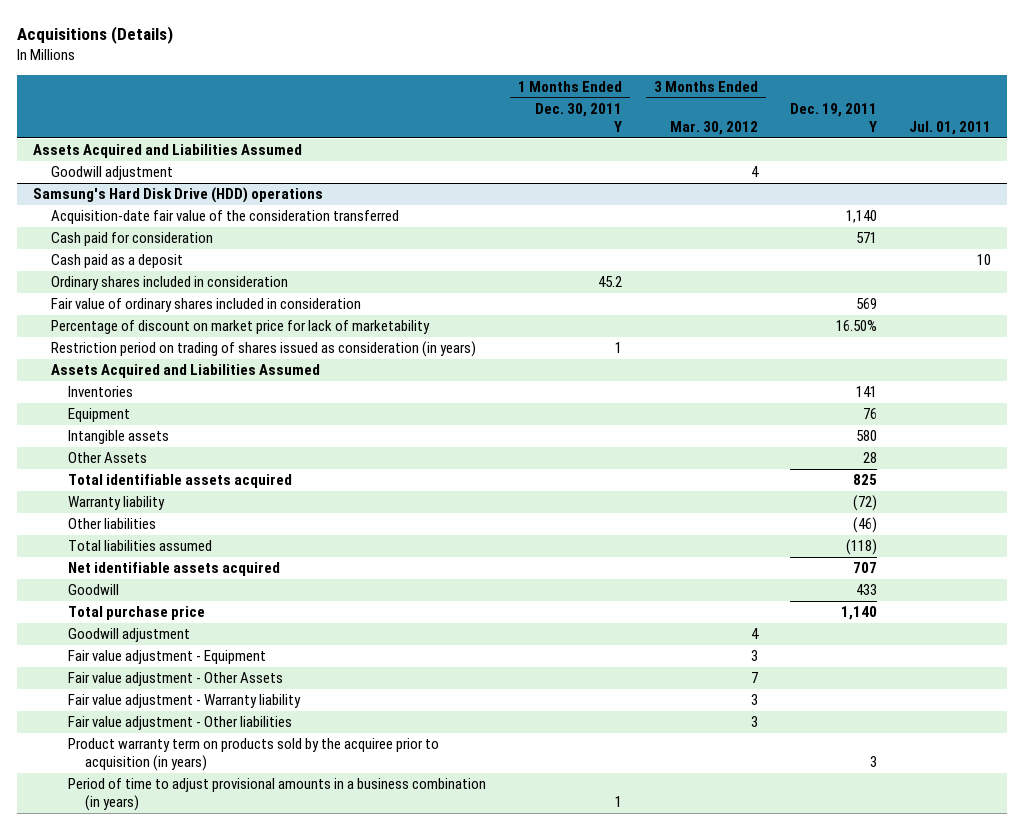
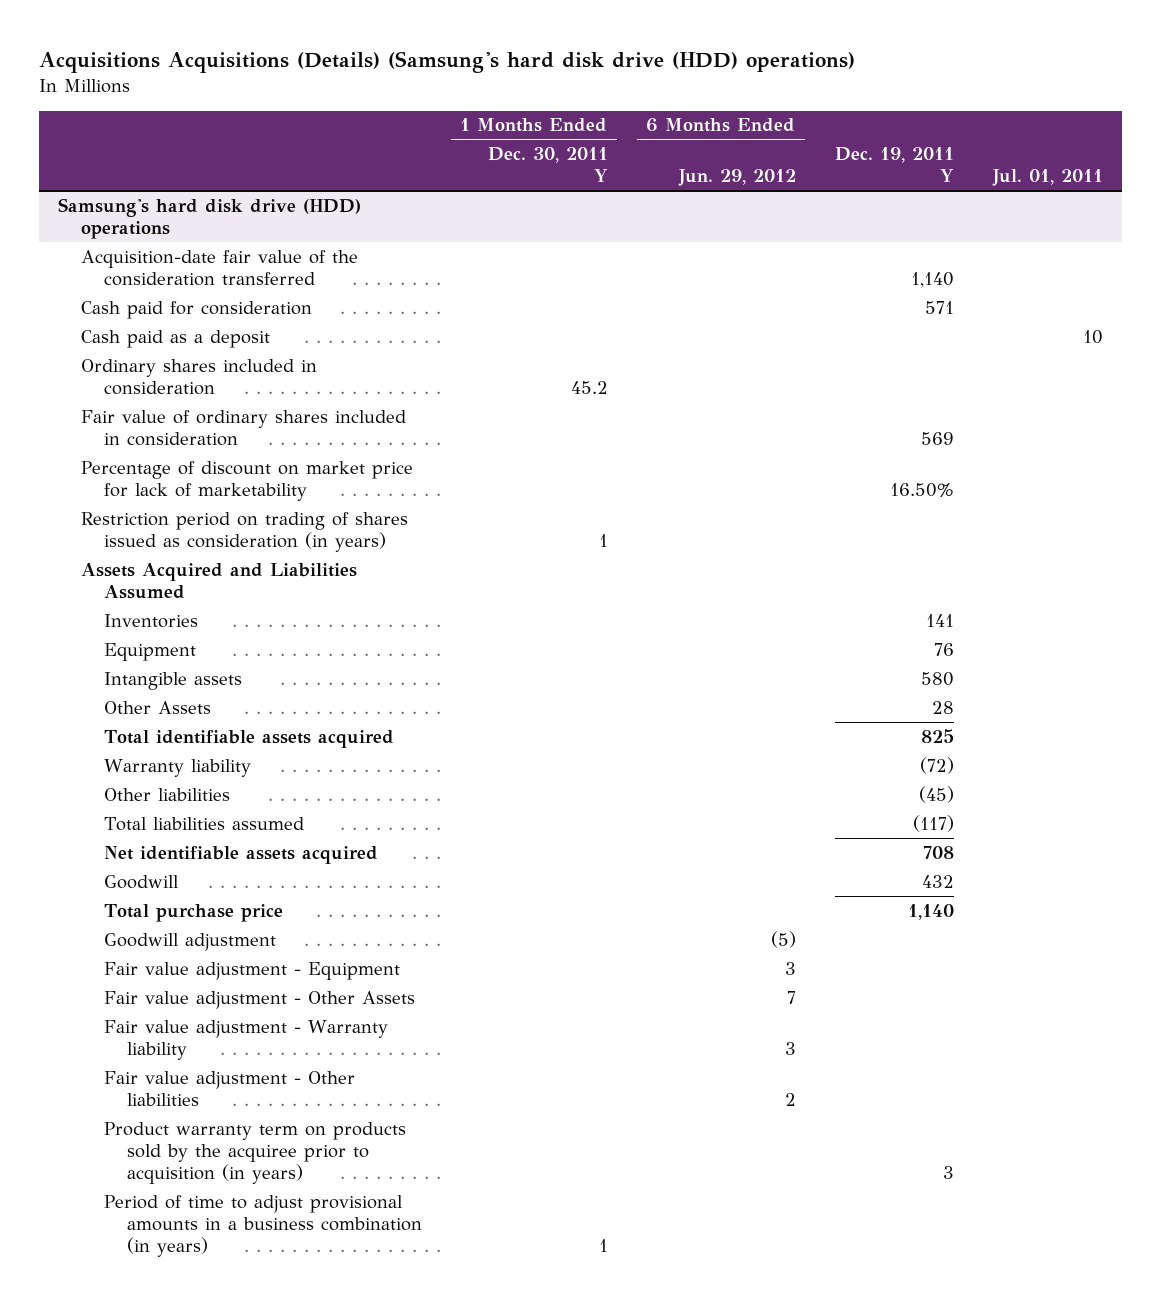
- Acquisitions (Details)
+ Acquisitions Acquisitions (Details) (Samsung's hard disk drive (HDD) operations)
- | 1 Months Ended Dec. 30, 2011 Y | 3 Months Ended Mar. 30, 2012 | Dec. 19, 2011 Y | Jul. 01, 2011
+ | 1 Months Ended Dec. 30, 2011 Y | 6 Months Ended Jun. 29, 2012 | Dec. 19, 2011 Y | Jul. 01, 2011
- Assets Acquired and Liabilities Assumed
- Goodwill adjustment | | 4 | |
- Samsung's Hard Disk Drive (HDD) operations
+ Samsung's hard disk drive (HDD) operations
- Other liabilities | | | (46) |
- Total liabilities assumed | | | (118) |
- Net identifiable assets acquired | | | 707 |
- Goodwill | | | 433 |
+ Other liabilities | | | (45) |
+ Total liabilities assumed | | | (117) |
+ Net identifiable assets acquired | | | 708 |
+ Goodwill | | | 432 |

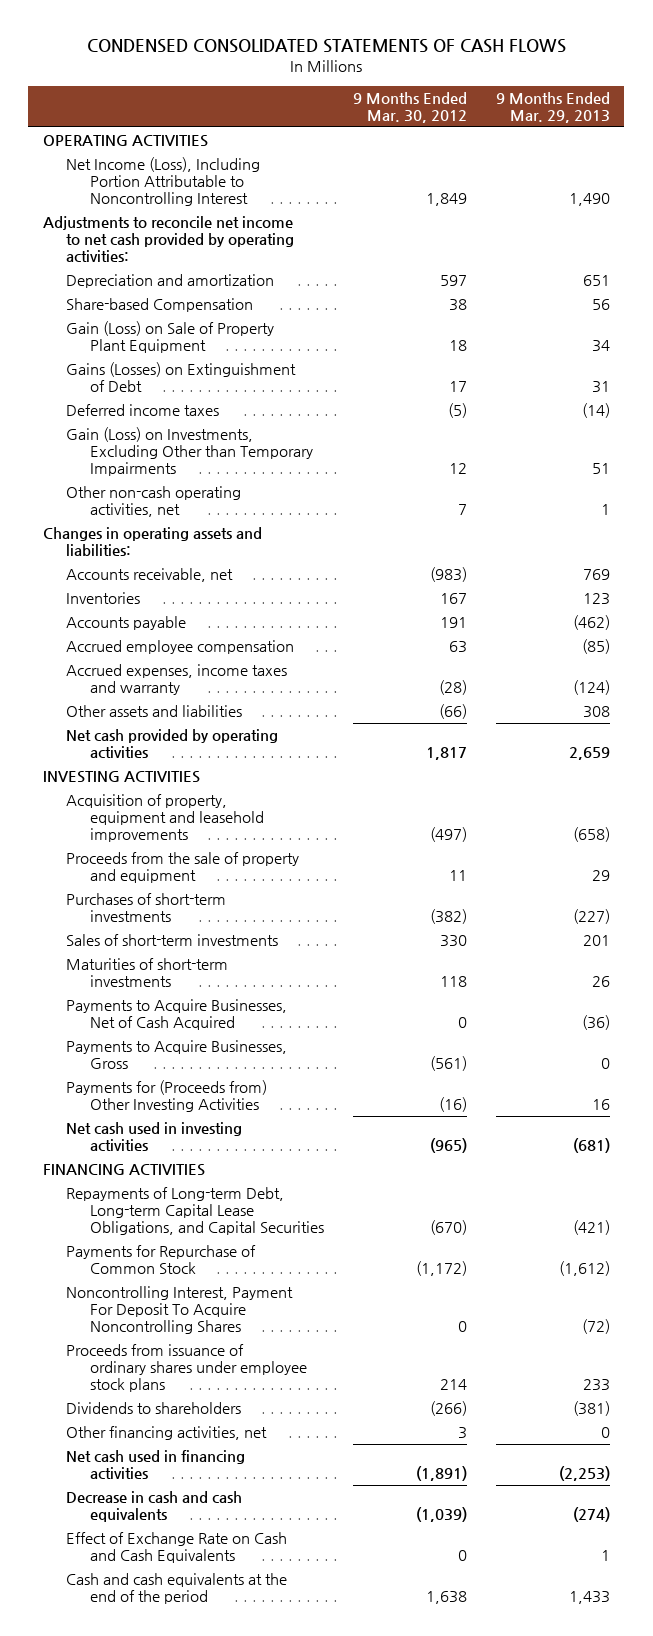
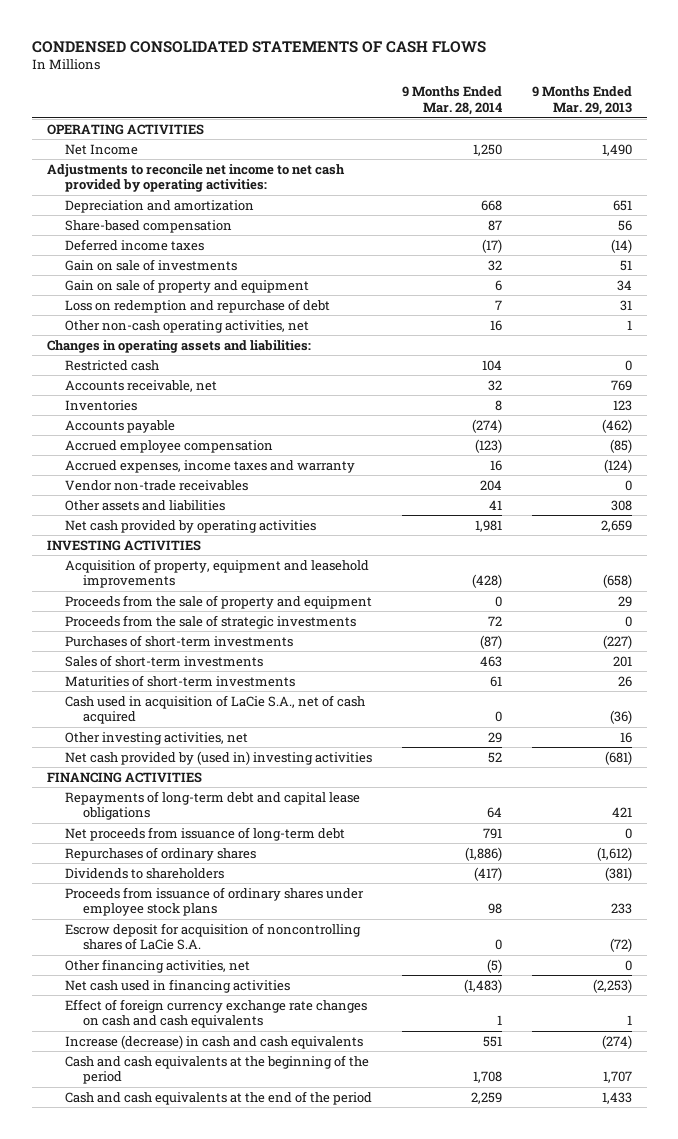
- | 9 Months Ended Mar. 30, 2012 | 9 Months Ended Mar. 29, 2013
+ | 9 Months Ended Mar. 28, 2014 | 9 Months Ended Mar. 29, 2013
- Net Income (Loss), Including Portion Attributable to Noncontrolling Interest | 1,849 | 1,490
+ Net Income | 1,250 | 1,490
- Share-based Compensation | 38 | 56
- Gain (Loss) on Sale of Property Plant Equipment | 18 | 34
- Gains (Losses) on Extinguishment of Debt | 17 | 31
+ Share-based compensation | 87 | 56
- Gain (Loss) on Investments, Excluding Other than Temporary Impairments | 12 | 51
+ Gain on sale of investments | 32 | 51
+ Gain on sale of property and equipment | 6 | 34
+ Loss on redemption and repurchase of debt | 7 | 31
+ Restricted cash | 104 | 0
+ Vendor non-trade receivables | 204 | 0
+ Proceeds from the sale of strategic investments | 72 | 0
- Payments to Acquire Businesses, Net of Cash Acquired | 0 | (36)
- Payments to Acquire Businesses, Gross | (561) | 0
- Payments for (Proceeds from) Other Investing Activities | (16) | 16
- Net cash used in investing activities | (965) | (681)
+ Cash used in acquisition of LaCie S.A., net of cash acquired | 0 | (36)
+ Other investing activities, net | 29 | 16
+ Net cash provided by (used in) investing activities | 52 | (681)
- Repayments of Long-term Debt, Long-term Capital Lease Obligations, and Capital Securities | (670) | (421)
- Payments for Repurchase of Common Stock | (1,172) | (1,612)
- Noncontrolling Interest, Payment For Deposit To Acquire Noncontrolling Shares | 0 | (72)
+ Repayments of long-term debt and capital lease obligations | 64 | 421
+ Net proceeds from issuance of long-term debt | 791 | 0
+ Repurchases of ordinary shares | (1,886) | (1,612)
moved down: Proceeds from issuance of ordinary shares under employee stock plans | 98 | 233
+ Escrow deposit for acquisition of noncontrolling shares of LaCie S.A. | 0 | (72)
- Decrease in cash and cash equivalents | (1,039) | (274)
- Effect of Exchange Rate on Cash and Cash Equivalents | 0 | 1
+ Effect of foreign currency exchange rate changes on cash and cash equivalents | 1 | 1
+ Increase (decrease) in cash and cash equivalents | 551 | (274)
+ Cash and cash equivalents at the beginning of the period | 1,708 | 1,707

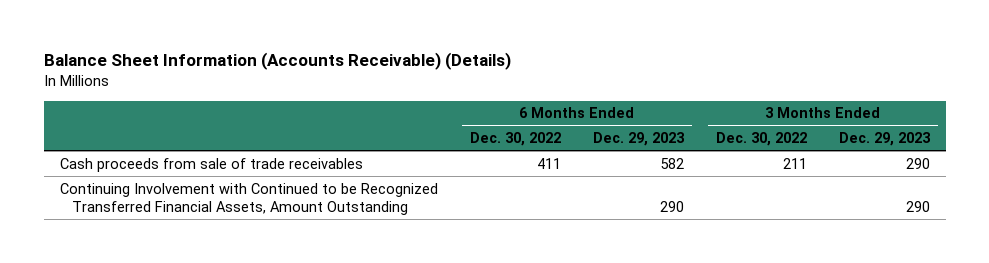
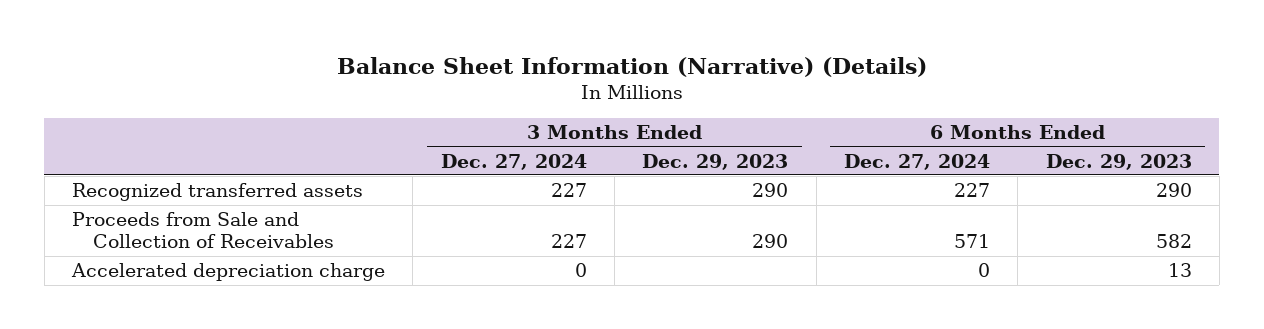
- Balance Sheet Information (Accounts Receivable) (Details)
+ Balance Sheet Information (Narrative) (Details)
- | 6 Months Ended Dec. 30, 2022 | 6 Months Ended Dec. 29, 2023 | 3 Months Ended Dec. 30, 2022 | 3 Months Ended Dec. 29, 2023
+ | 3 Months Ended Dec. 27, 2024 | 3 Months Ended Dec. 29, 2023 | 6 Months Ended Dec. 27, 2024 | 6 Months Ended Dec. 29, 2023
- Cash proceeds from sale of trade receivables | 411 | 582 | 211 | 290
- Continuing Involvement with Continued to be Recognized Transferred Financial Assets, Amount Outstanding | | 290 | | 290
+ Recognized transferred assets | 227 | 290 | 227 | 290
+ Proceeds from Sale and Collection of Receivables | 227 | 290 | 571 | 582
+ Accelerated depreciation charge | 0 | | 0 | 13

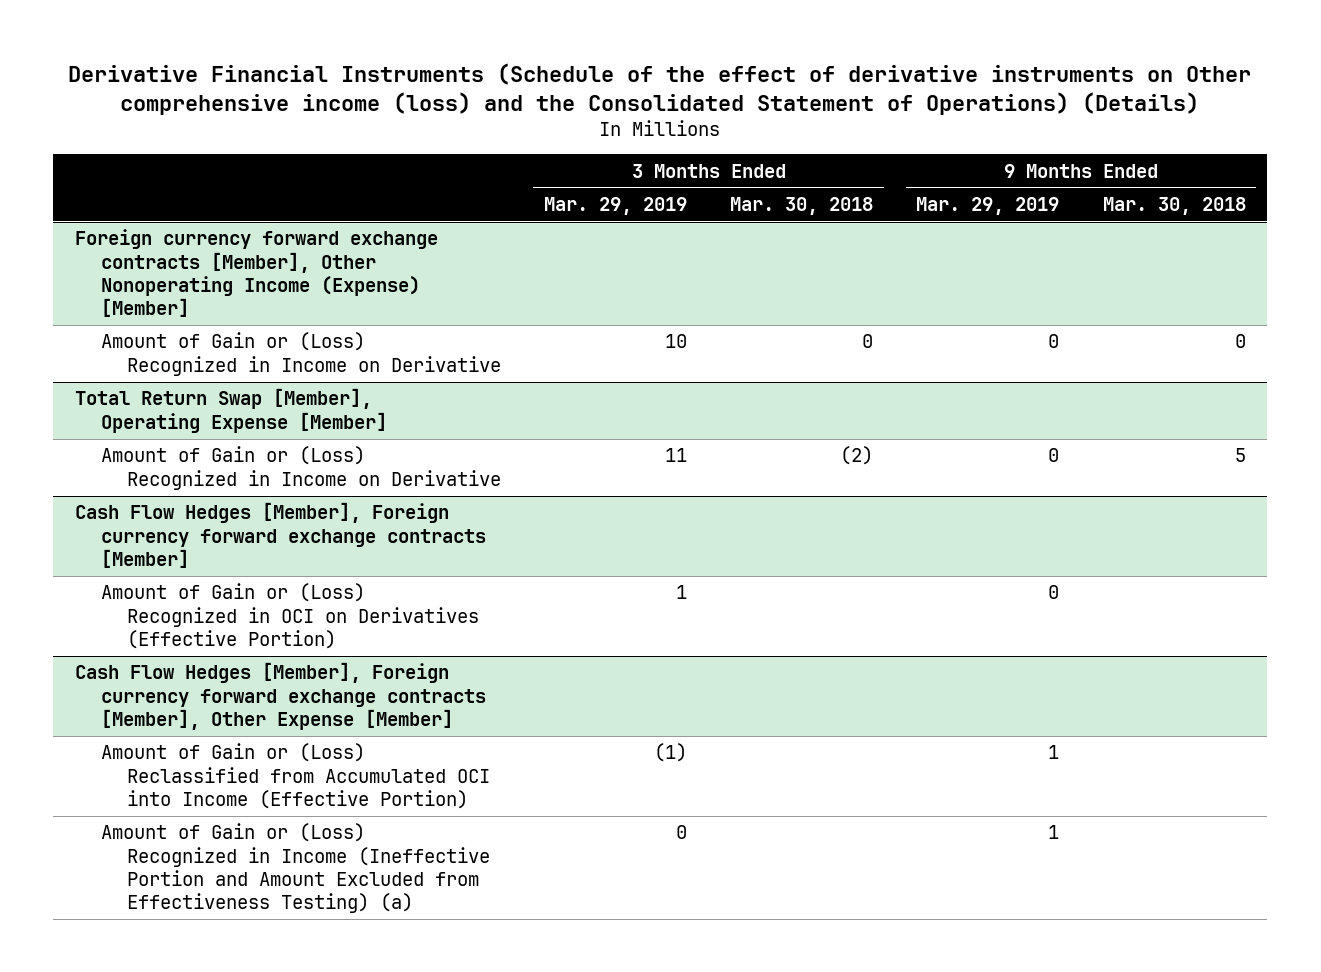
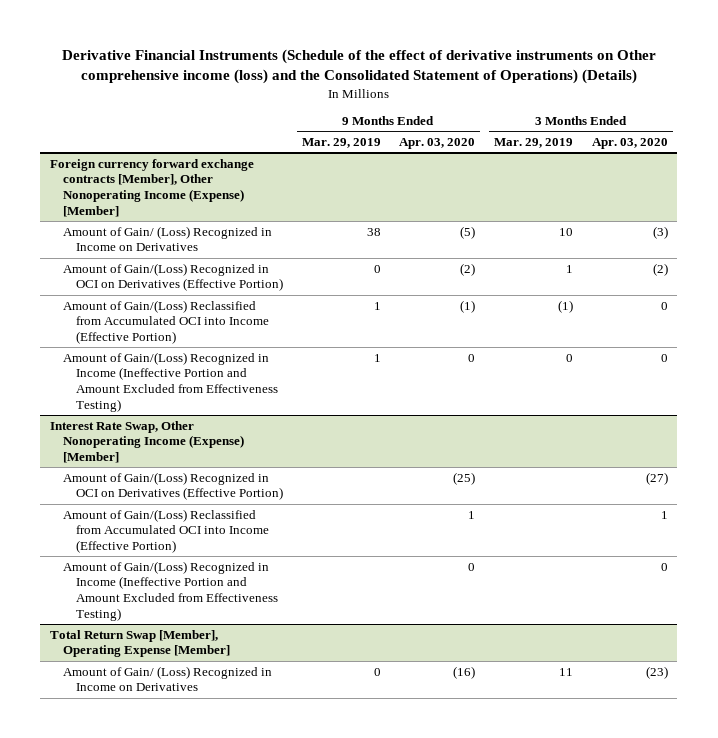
- | 3 Months Ended Mar. 29, 2019 | 3 Months Ended Mar. 30, 2018 | 9 Months Ended Mar. 29, 2019 | 9 Months Ended Mar. 30, 2018
+ | 9 Months Ended Mar. 29, 2019 | 9 Months Ended Apr. 03, 2020 | 3 Months Ended Mar. 29, 2019 | 3 Months Ended Apr. 03, 2020
@ Foreign currency forward exchange contracts [Member], Other Nonoperating Income (Expense) [Member]
- Amount of Gain or (Loss) Recognized in Income on Derivative | 10 | 0 | 0 | 0
+ Amount of Gain/ (Loss) Recognized in Income on Derivatives | 38 | (5) | 10 | (3)
+ Amount of Gain/(Loss) Recognized in OCI on Derivatives (Effective Portion) | 0 | (2) | 1 | (2)
+ Amount of Gain/(Loss) Reclassified from Accumulated OCI into Income (Effective Portion) | 1 | (1) | (1) | 0
+ Amount of Gain/(Loss) Recognized in Income (Ineffective Portion and Amount Excluded from Effectiveness Testing) | 1 | 0 | 0 | 0
+ Interest Rate Swap, Other Nonoperating Income (Expense) [Member]
+ Amount of Gain/(Loss) Recognized in OCI on Derivatives (Effective Portion) | | (25) | | (27)
+ Amount of Gain/(Loss) Reclassified from Accumulated OCI into Income (Effective Portion) | | 1 | | 1
+ Amount of Gain/(Loss) Recognized in Income (Ineffective Portion and Amount Excluded from Effectiveness Testing) | | 0 | | 0
@ Total Return Swap [Member], Operating Expense [Member]
- Amount of Gain or (Loss) Recognized in Income on Derivative | 11 | (2) | 0 | 5
- Cash Flow Hedges [Member], Foreign currency forward exchange contracts [Member]
- Amount of Gain or (Loss) Recognized in OCI on Derivatives (Effective Portion) | 1 | | 0 |
- Cash Flow Hedges [Member], Foreign currency forward exchange contracts [Member], Other Expense [Member]
- Amount of Gain or (Loss) Reclassified from Accumulated OCI into Income (Effective Portion) | (1) | | 1 |
- Amount of Gain or (Loss) Recognized in Income (Ineffective Portion and Amount Excluded from Effectiveness Testing) (a) | 0 | | 1 |
@ Total Return Swap [Member], Operating Expense [Member]
+ Amount of Gain/ (Loss) Recognized in Income on Derivatives | 0 | (16) | 11 | (23)

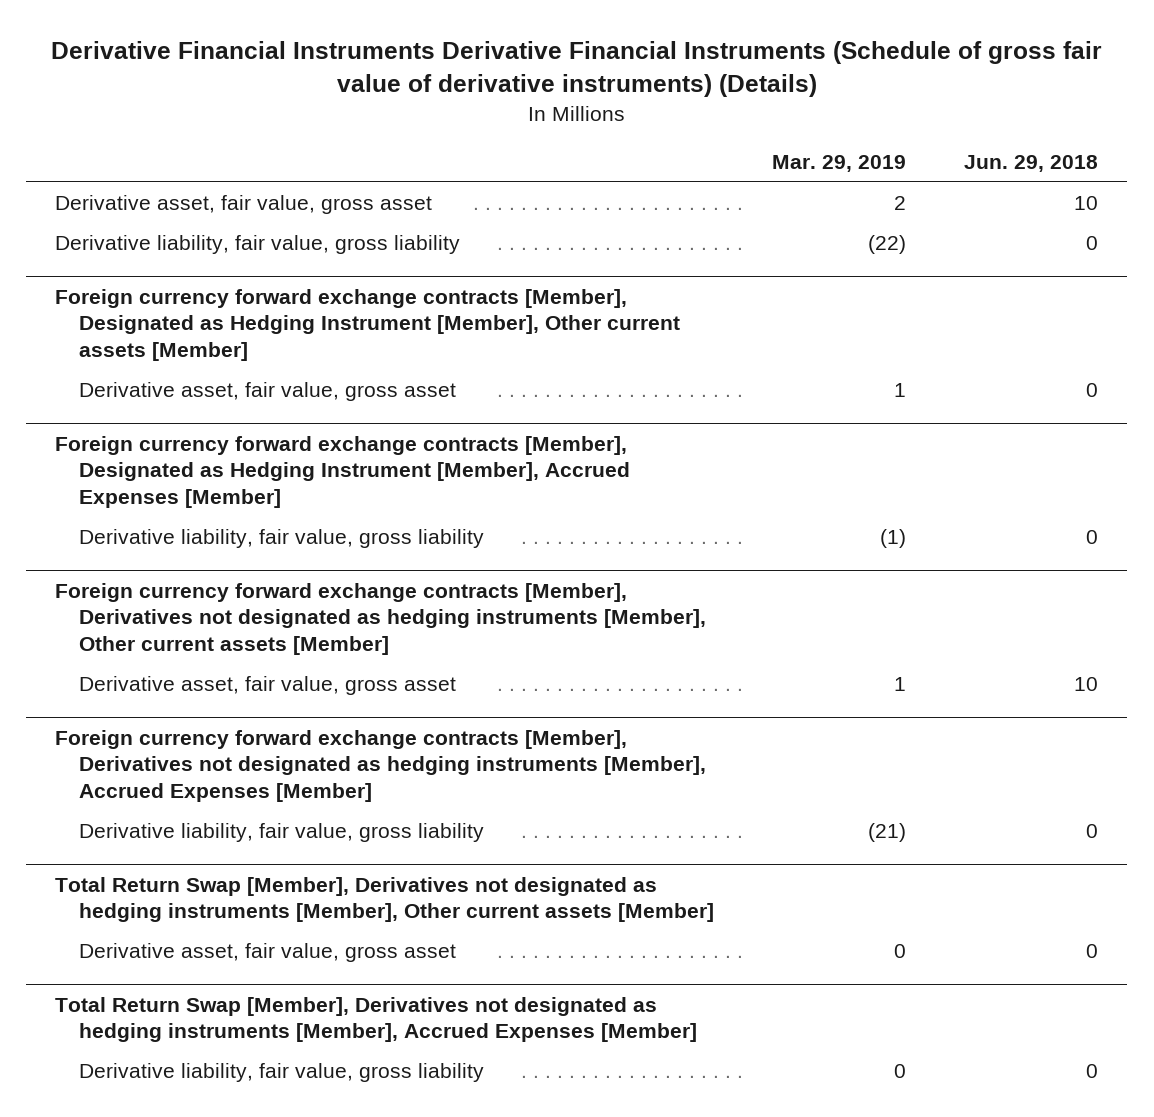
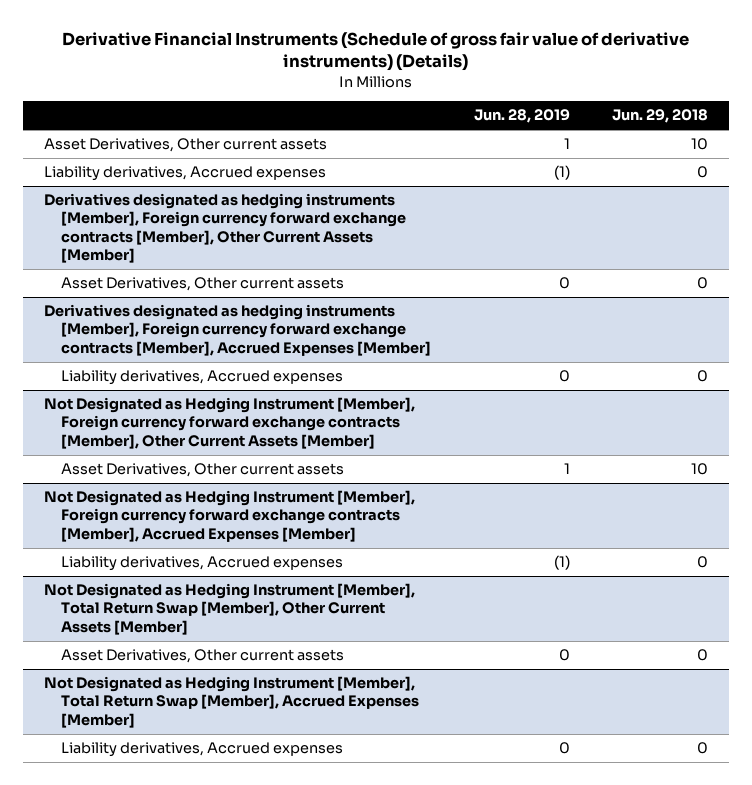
- Derivative Financial Instruments Derivative Financial Instruments (Schedule of gross fair value of derivative instruments) (Details)
+ Derivative Financial Instruments (Schedule of gross fair value of derivative instruments) (Details)
- | Mar. 29, 2019 | Jun. 29, 2018
+ | Jun. 28, 2019 | Jun. 29, 2018
- Derivative asset, fair value, gross asset | 2 | 10
- Derivative liability, fair value, gross liability | (22) | 0
- Foreign currency forward exchange contracts [Member], Designated as Hedging Instrument [Member], Other current assets [Member]
- Derivative asset, fair value, gross asset | 1 | 0
- Foreign currency forward exchange contracts [Member], Designated as Hedging Instrument [Member], Accrued Expenses [Member]
- Derivative liability, fair value, gross liability | (1) | 0
- Foreign currency forward exchange contracts [Member], Derivatives not designated as hedging instruments [Member], Other current assets [Member]
- Derivative asset, fair value, gross asset | 1 | 10
- Foreign currency forward exchange contracts [Member], Derivatives not designated as hedging instruments [Member], Accrued Expenses [Member]
- Derivative liability, fair value, gross liability | (21) | 0
- Total Return Swap [Member], Derivatives not designated as hedging instruments [Member], Other current assets [Member]
- Derivative asset, fair value, gross asset | 0 | 0
- Total Return Swap [Member], Derivatives not designated as hedging instruments [Member], Accrued Expenses [Member]
- Derivative liability, fair value, gross liability | 0 | 0
+ Asset Derivatives, Other current assets | 1 | 10
+ Liability derivatives, Accrued expenses | (1) | 0
+ Derivatives designated as hedging instruments [Member], Foreign currency forward exchange contracts [Member], Other Current Assets [Member]
+ Asset Derivatives, Other current assets | 0 | 0
+ Derivatives designated as hedging instruments [Member], Foreign currency forward exchange contracts [Member], Accrued Expenses [Member]
+ Liability derivatives, Accrued expenses | 0 | 0
+ Not Designated as Hedging Instrument [Member], Foreign currency forward exchange contracts [Member], Other Current Assets [Member]
+ Asset Derivatives, Other current assets | 1 | 10
+ Not Designated as Hedging Instrument [Member], Foreign currency forward exchange contracts [Member], Accrued Expenses [Member]
+ Liability derivatives, Accrued expenses | (1) | 0
+ Not Designated as Hedging Instrument [Member], Total Return Swap [Member], Other Current Assets [Member]
+ Asset Derivatives, Other current assets | 0 | 0
+ Not Designated as Hedging Instrument [Member], Total Return Swap [Member], Accrued Expenses [Member]
+ Liability derivatives, Accrued expenses | 0 | 0

